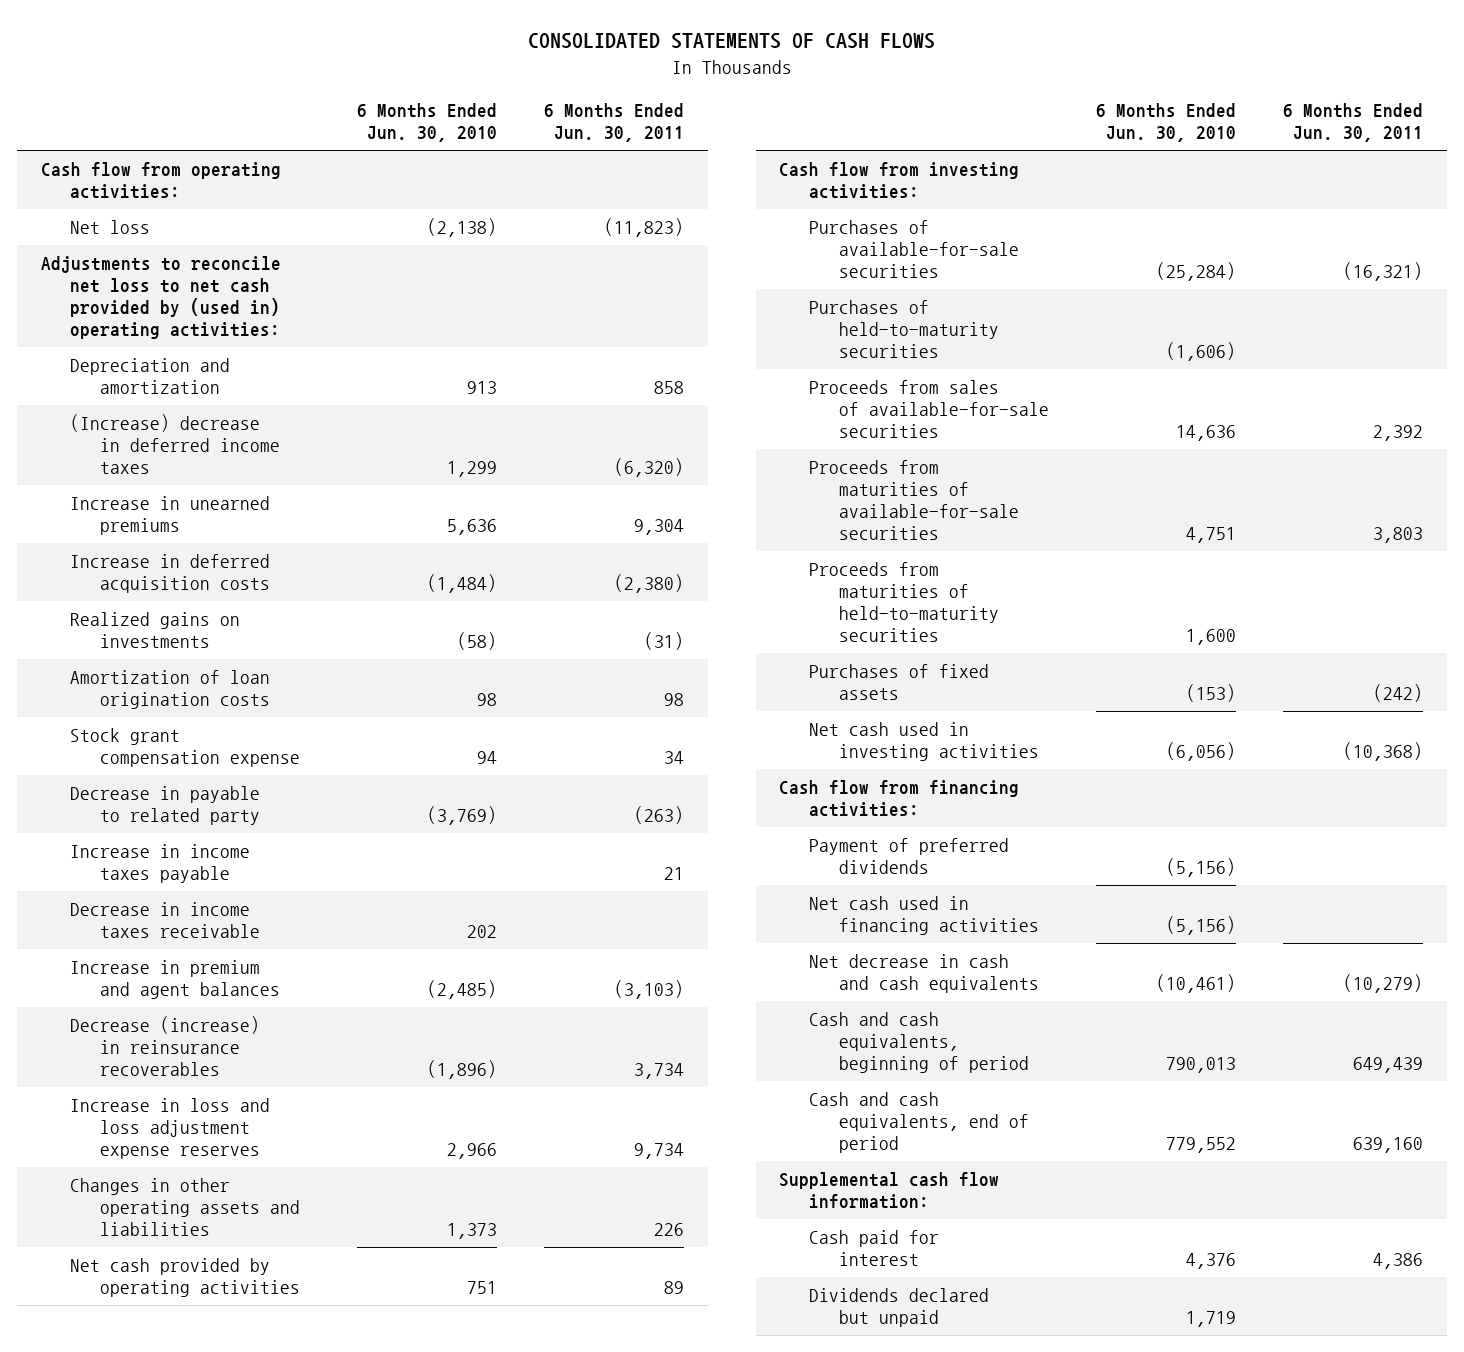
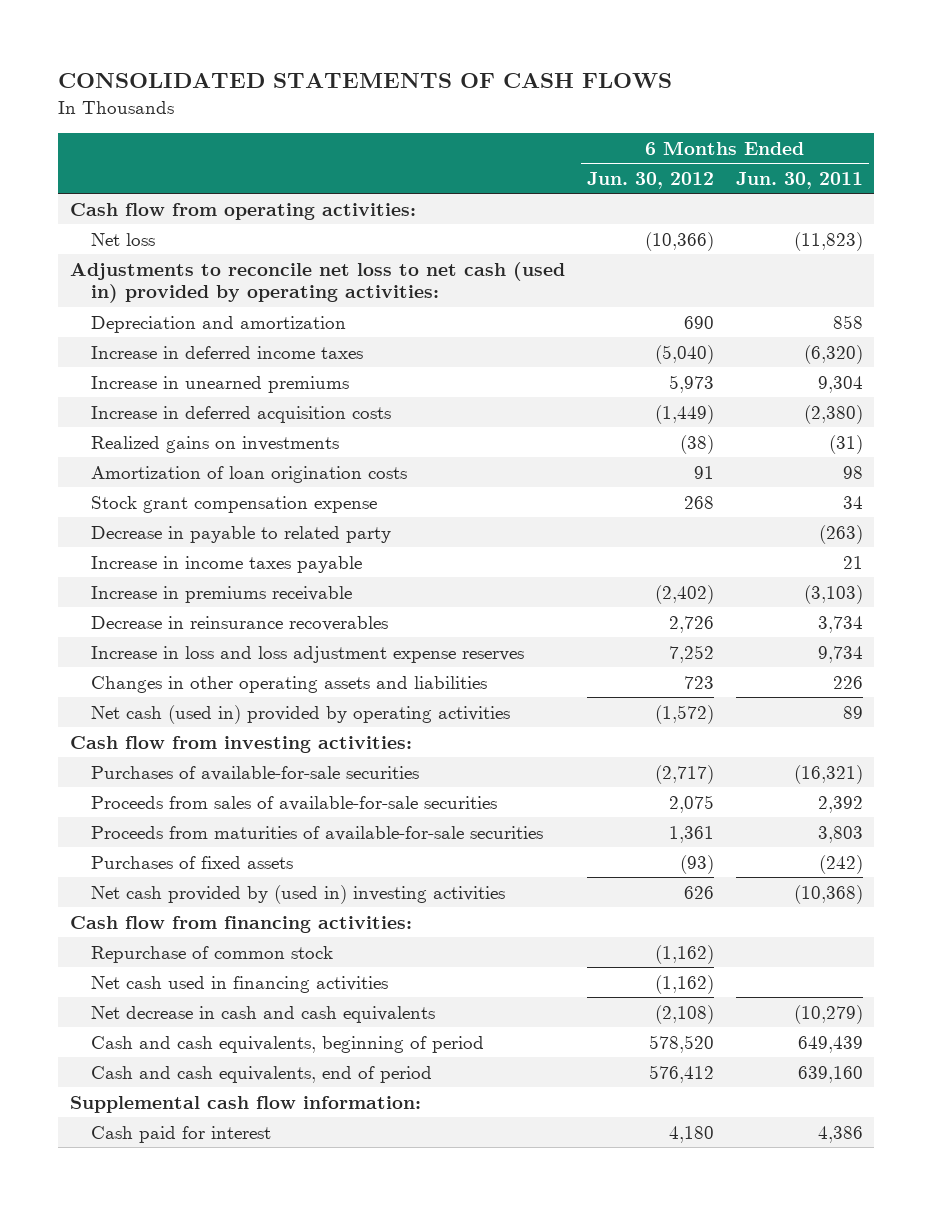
- | 6 Months Ended Jun. 30, 2010 | 6 Months Ended Jun. 30, 2011
+ | 6 Months Ended Jun. 30, 2012 | 6 Months Ended Jun. 30, 2011
- Adjustments to reconcile net loss to net cash provided by (used in) operating activities:
+ Adjustments to reconcile net loss to net cash (used in) provided by operating activities:
- (Increase) decrease in deferred income taxes | 1,299 | (6,320)
+ Increase in deferred income taxes | (5,040) | (6,320)
- Decrease in income taxes receivable | 202 |
- Increase in premium and agent balances | (2,485) | (3,103)
- Decrease (increase) in reinsurance recoverables | (1,896) | 3,734
+ Increase in premiums receivable | (2,402) | (3,103)
+ Decrease in reinsurance recoverables | 2,726 | 3,734
- Net cash provided by operating activities | 751 | 89
+ Net cash (used in) provided by operating activities | (1,572) | 89
- Purchases of held-to-maturity securities | (1,606) |
- Proceeds from maturities of held-to-maturity securities | 1,600 |
- Net cash used in investing activities | (6,056) | (10,368)
+ Net cash provided by (used in) investing activities | 626 | (10,368)
- Payment of preferred dividends | (5,156) |
+ Repurchase of common stock | (1,162) |
- Dividends declared but unpaid | 1,719 |

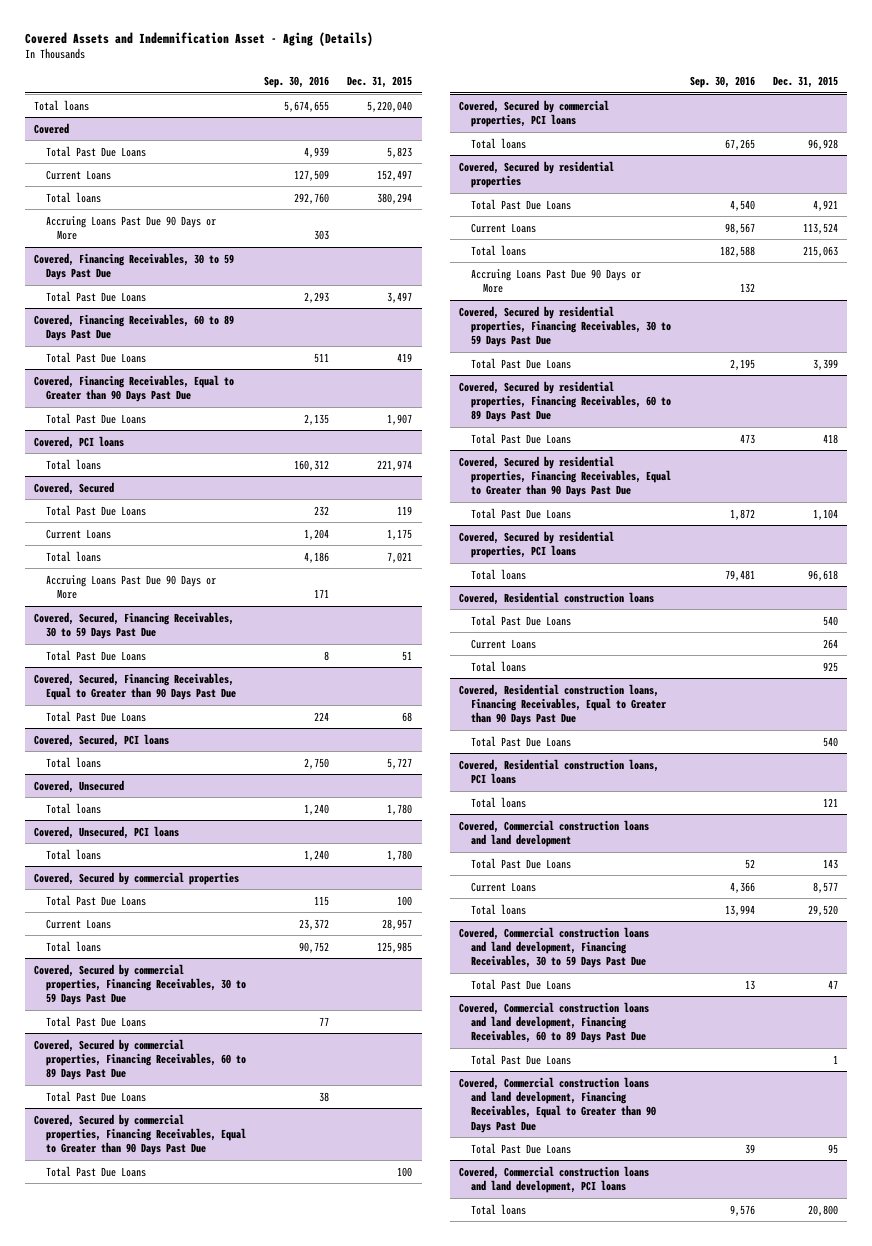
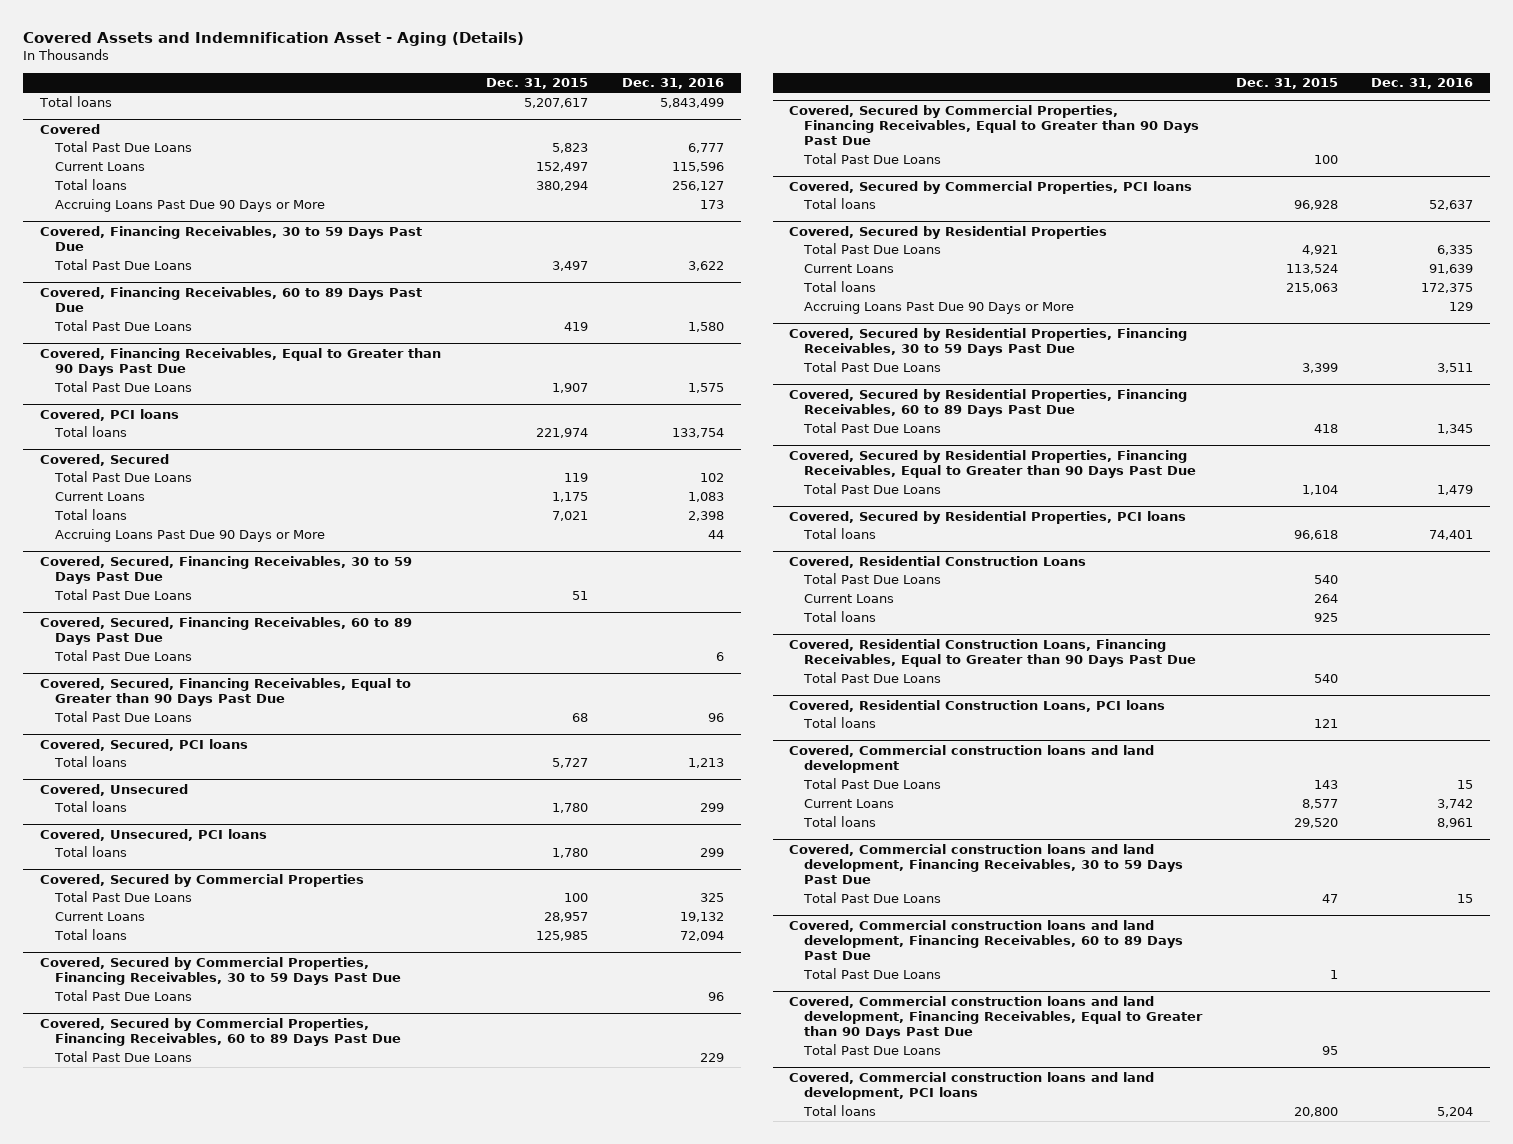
- | Sep. 30, 2016 | Dec. 31, 2015
+ | Dec. 31, 2015 | Dec. 31, 2016
- Total loans | 5,674,655 | 5,220,040
+ Total loans | 5,207,617 | 5,843,499
+ Covered, Secured, Financing Receivables, 60 to 89 Days Past Due
+ Total Past Due Loans | | 6
- Covered, Secured by commercial properties
+ Covered, Secured by Commercial Properties
- Covered, Secured by commercial properties, Financing Receivables, 30 to 59 Days Past Due
+ Covered, Secured by Commercial Properties, Financing Receivables, 30 to 59 Days Past Due
- Covered, Secured by commercial properties, Financing Receivables, 60 to 89 Days Past Due
+ Covered, Secured by Commercial Properties, Financing Receivables, 60 to 89 Days Past Due
- Covered, Secured by commercial properties, Financing Receivables, Equal to Greater than 90 Days Past Due
+ Covered, Secured by Commercial Properties, Financing Receivables, Equal to Greater than 90 Days Past Due
- Covered, Secured by commercial properties, PCI loans
+ Covered, Secured by Commercial Properties, PCI loans
- Covered, Secured by residential properties
+ Covered, Secured by Residential Properties
- Covered, Secured by residential properties, Financing Receivables, 30 to 59 Days Past Due
+ Covered, Secured by Residential Properties, Financing Receivables, 30 to 59 Days Past Due
- Covered, Secured by residential properties, Financing Receivables, 60 to 89 Days Past Due
+ Covered, Secured by Residential Properties, Financing Receivables, 60 to 89 Days Past Due
- Covered, Secured by residential properties, Financing Receivables, Equal to Greater than 90 Days Past Due
+ Covered, Secured by Residential Properties, Financing Receivables, Equal to Greater than 90 Days Past Due
- Covered, Secured by residential properties, PCI loans
+ Covered, Secured by Residential Properties, PCI loans
- Covered, Residential construction loans
+ Covered, Residential Construction Loans
- Covered, Residential construction loans, Financing Receivables, Equal to Greater than 90 Days Past Due
+ Covered, Residential Construction Loans, Financing Receivables, Equal to Greater than 90 Days Past Due
- Covered, Residential construction loans, PCI loans
+ Covered, Residential Construction Loans, PCI loans

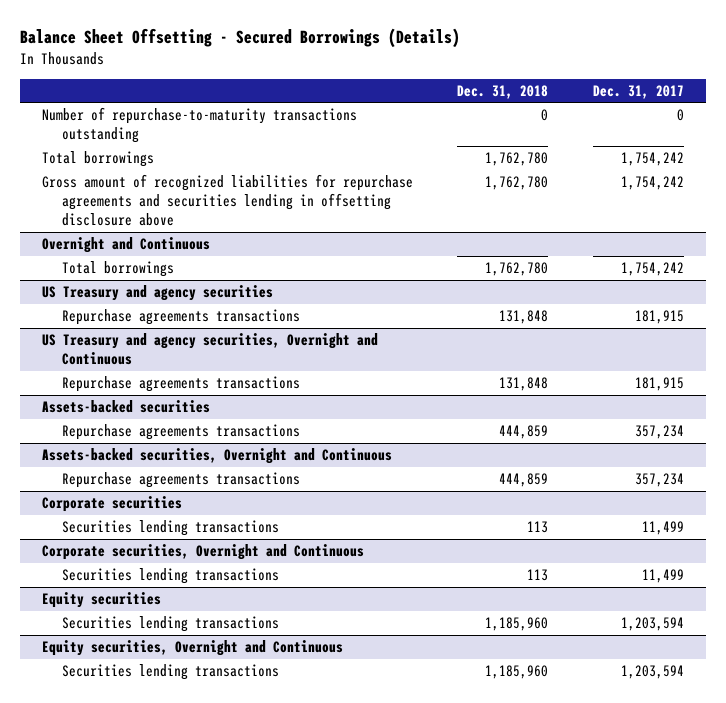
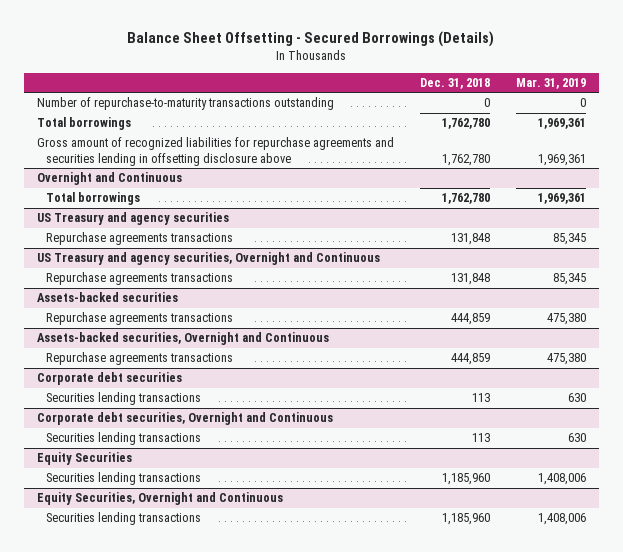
- | Dec. 31, 2018 | Dec. 31, 2017
+ | Dec. 31, 2018 | Mar. 31, 2019
- Corporate securities
+ Corporate debt securities
- Corporate securities, Overnight and Continuous
+ Corporate debt securities, Overnight and Continuous
- Equity securities
+ Equity Securities
- Equity securities, Overnight and Continuous
+ Equity Securities, Overnight and Continuous

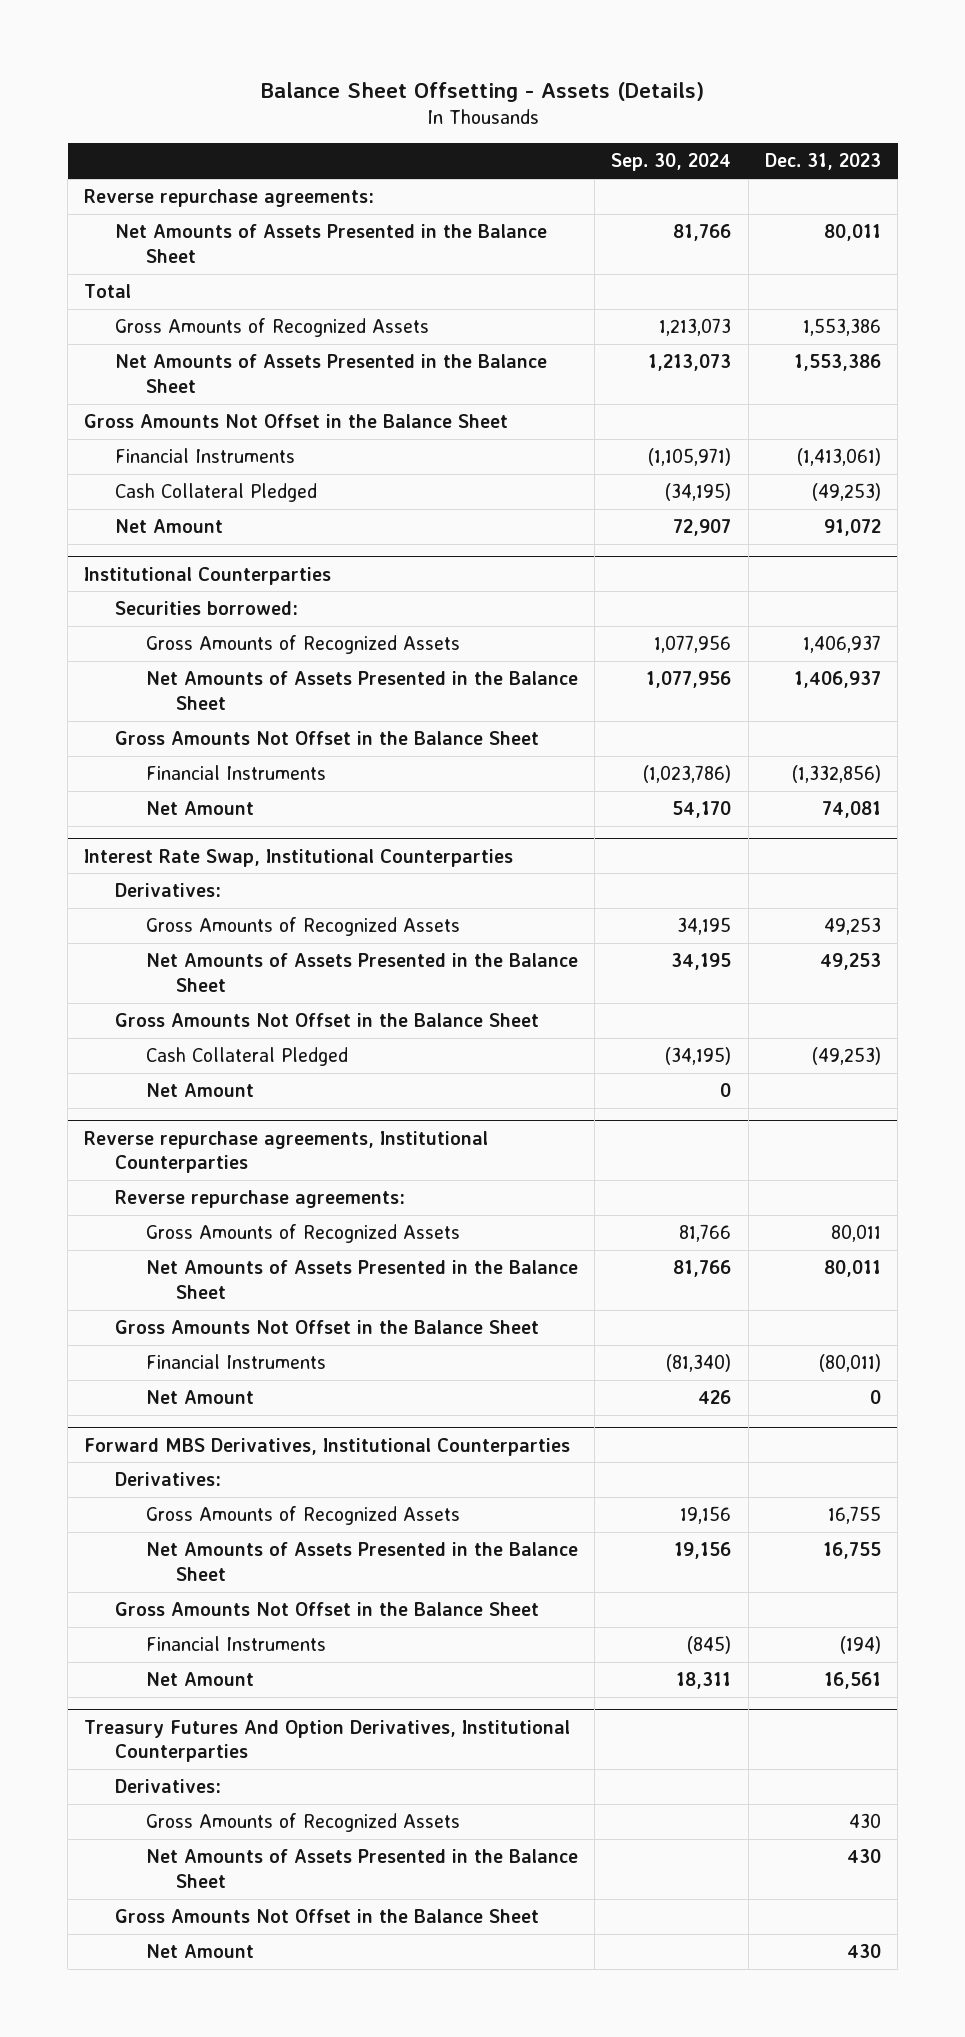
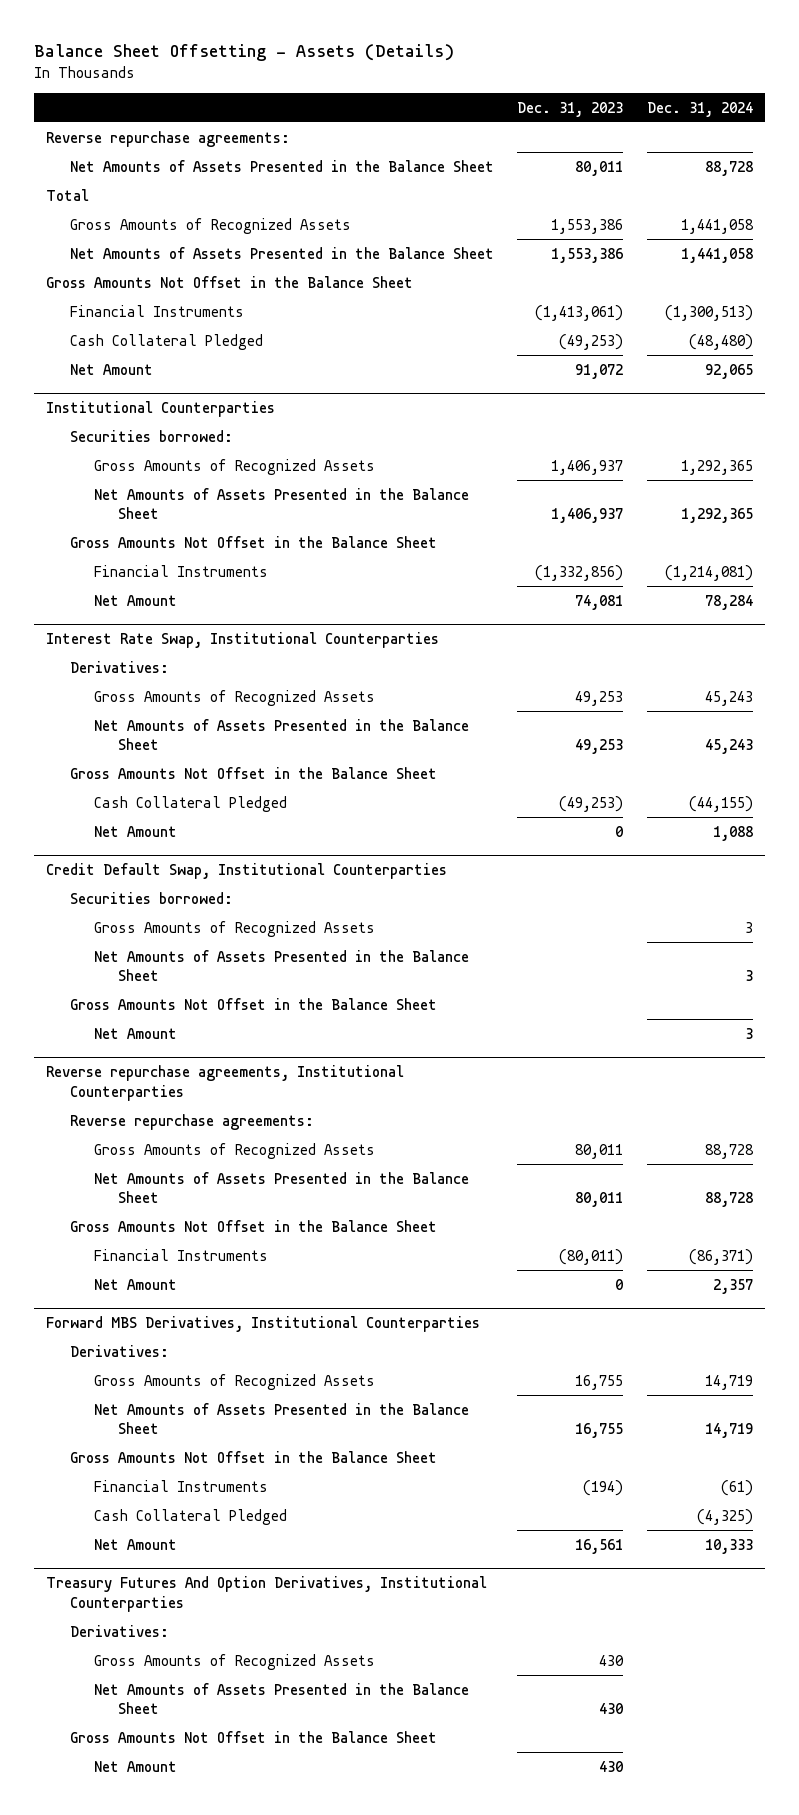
- | Sep. 30, 2024 | Dec. 31, 2023
+ | Dec. 31, 2023 | Dec. 31, 2024
@ Interest Rate Swap, Institutional Counterparties
+ Net Amount | 0 | 1,088
+ Credit Default Swap, Institutional Counterparties
+ Securities borrowed:
+ Gross Amounts of Recognized Assets | | 3
+ Net Amounts of Assets Presented in the Balance Sheet | | 3
+ Gross Amounts Not Offset in the Balance Sheet
@ Forward MBS Derivatives, Institutional Counterparties
+ Cash Collateral Pledged | | (4,325)

